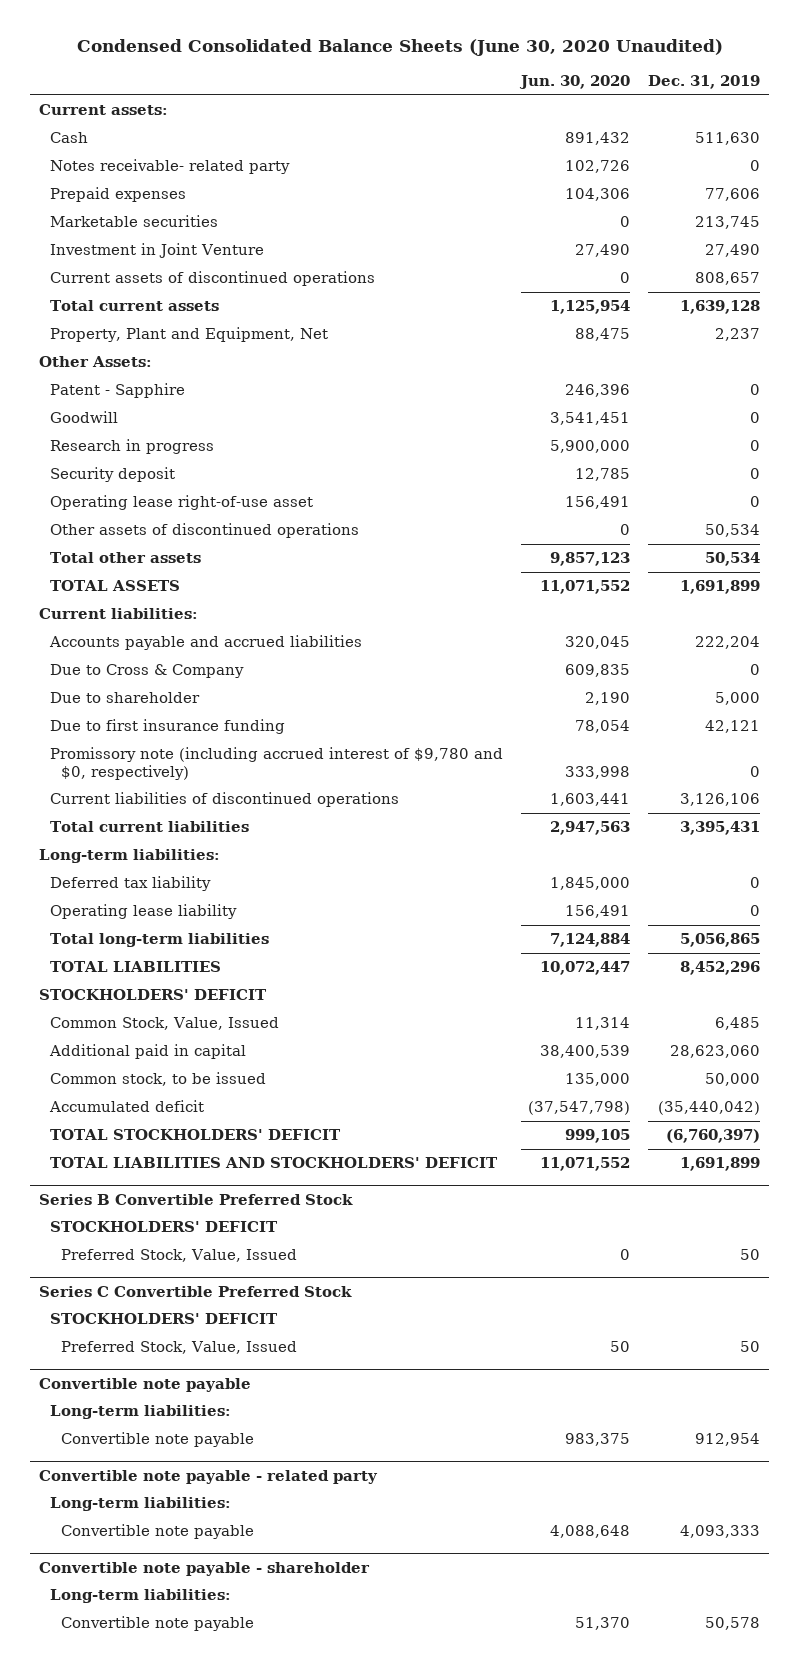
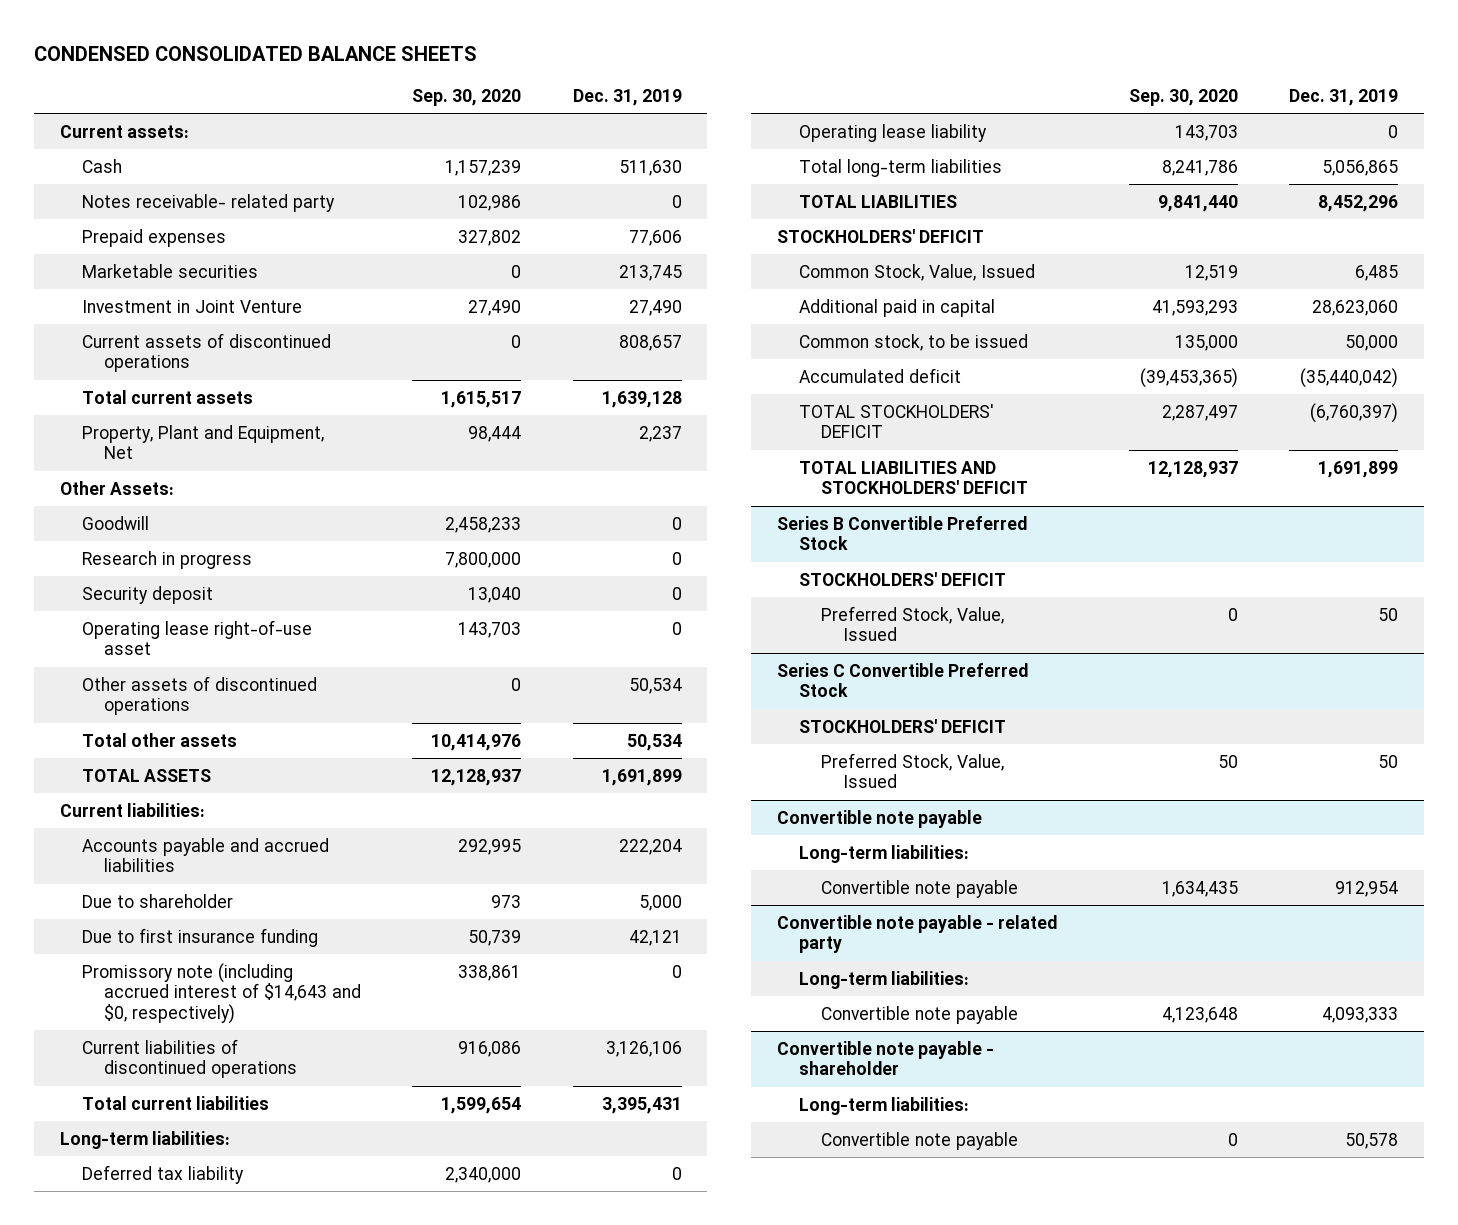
- Condensed Consolidated Balance Sheets (June 30, 2020 Unaudited)
+ CONDENSED CONSOLIDATED BALANCE SHEETS
- | Jun. 30, 2020 | Dec. 31, 2019
+ | Sep. 30, 2020 | Dec. 31, 2019
- Patent - Sapphire | 246,396 | 0
- Due to Cross & Company | 609,835 | 0
- Promissory note (including accrued interest of $9,780 and $0, respectively) | 333,998 | 0
+ Promissory note (including accrued interest of $14,643 and $0, respectively) | 338,861 | 0

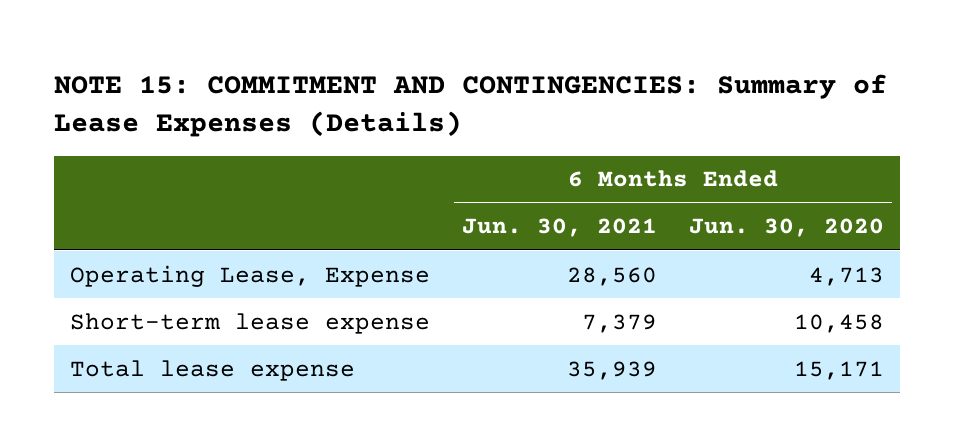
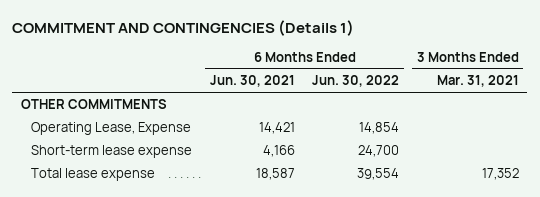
- NOTE 15: COMMITMENT AND CONTINGENCIES: Summary of Lease Expenses (Details)
+ COMMITMENT AND CONTINGENCIES (Details 1)
- | 6 Months Ended Jun. 30, 2021 | 6 Months Ended Jun. 30, 2020
+ | 6 Months Ended Jun. 30, 2021 | 6 Months Ended Jun. 30, 2022 | 3 Months Ended Mar. 31, 2021
- Operating Lease, Expense | 28,560 | 4,713
- Short-term lease expense | 7,379 | 10,458
- Total lease expense | 35,939 | 15,171
+ OTHER COMMITMENTS
+ Operating Lease, Expense | 14,421 | 14,854 |
+ Short-term lease expense | 4,166 | 24,700 |
+ Total lease expense | 18,587 | 39,554 | 17,352

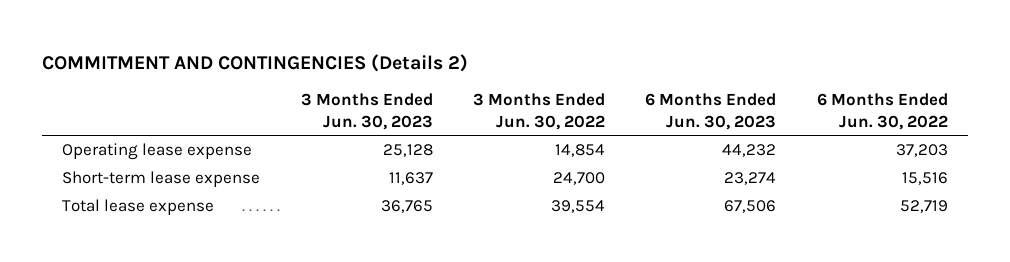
- COMMITMENT AND CONTINGENCIES (Details 1)
+ COMMITMENT AND CONTINGENCIES (Details 2)
- | 6 Months Ended Jun. 30, 2021 | 6 Months Ended Jun. 30, 2022 | 3 Months Ended Mar. 31, 2021
+ | 3 Months Ended Jun. 30, 2023 | 3 Months Ended Jun. 30, 2022 | 6 Months Ended Jun. 30, 2023 | 6 Months Ended Jun. 30, 2022
- OTHER COMMITMENTS
- Operating Lease, Expense | 14,421 | 14,854 |
- Short-term lease expense | 4,166 | 24,700 |
- Total lease expense | 18,587 | 39,554 | 17,352
+ Operating lease expense | 25,128 | 14,854 | 44,232 | 37,203
+ Short-term lease expense | 11,637 | 24,700 | 23,274 | 15,516
+ Total lease expense | 36,765 | 39,554 | 67,506 | 52,719

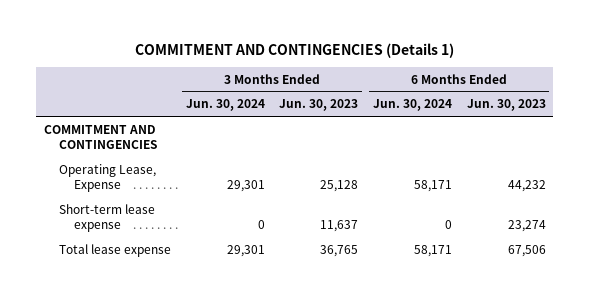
- COMMITMENT AND CONTINGENCIES (Details 2)
+ COMMITMENT AND CONTINGENCIES (Details 1)
- | 3 Months Ended Jun. 30, 2023 | 3 Months Ended Jun. 30, 2022 | 6 Months Ended Jun. 30, 2023 | 6 Months Ended Jun. 30, 2022
+ | 3 Months Ended Jun. 30, 2024 | 3 Months Ended Jun. 30, 2023 | 6 Months Ended Jun. 30, 2024 | 6 Months Ended Jun. 30, 2023
- Operating lease expense | 25,128 | 14,854 | 44,232 | 37,203
+ COMMITMENT AND CONTINGENCIES
+ Operating Lease, Expense | 29,301 | 25,128 | 58,171 | 44,232

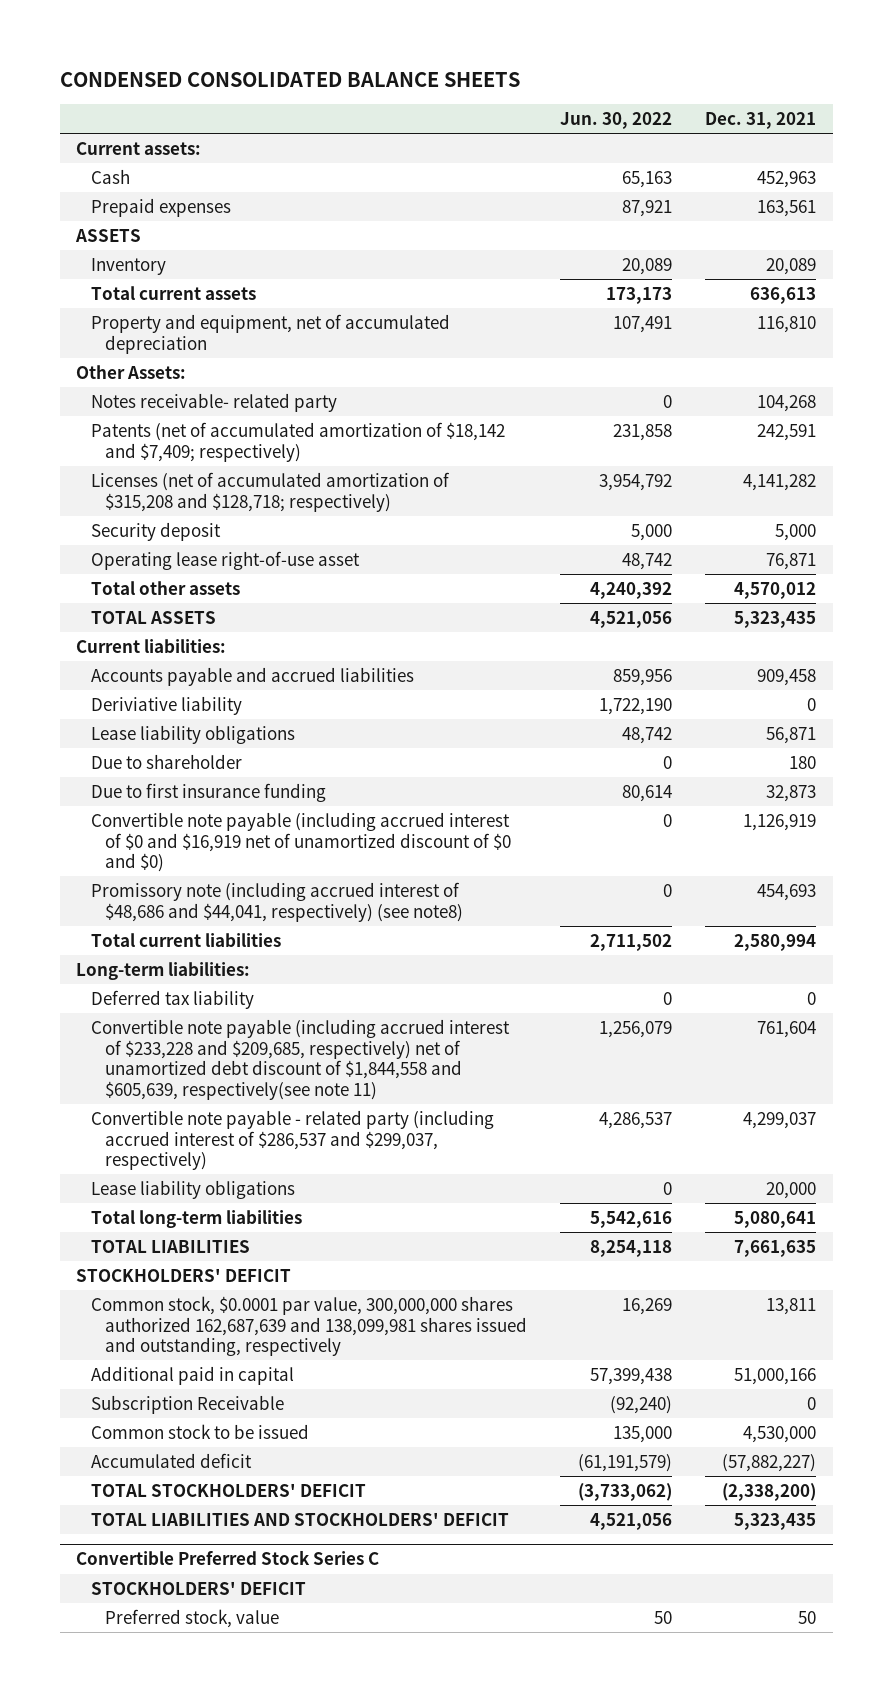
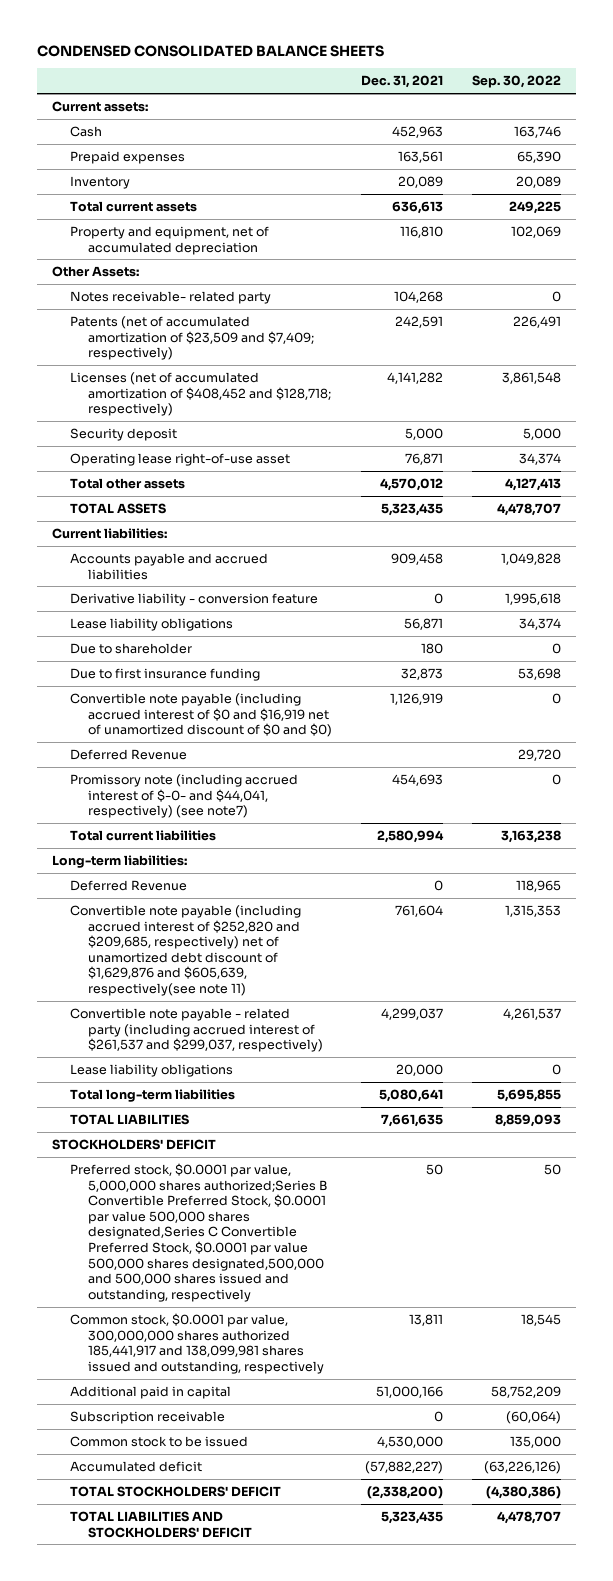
- | Jun. 30, 2022 | Dec. 31, 2021
+ | Dec. 31, 2021 | Sep. 30, 2022
- ASSETS
- Patents (net of accumulated amortization of $18,142 and $7,409; respectively) | 231,858 | 242,591
- Licenses (net of accumulated amortization of $315,208 and $128,718; respectively) | 3,954,792 | 4,141,282
+ Patents (net of accumulated amortization of $23,509 and $7,409; respectively) | 242,591 | 226,491
+ Licenses (net of accumulated amortization of $408,452 and $128,718; respectively) | 4,141,282 | 3,861,548
- Deriviative liability | 1,722,190 | 0
+ Derivative liability - conversion feature | 0 | 1,995,618
- Promissory note (including accrued interest of $48,686 and $44,041, respectively) (see note8) | 0 | 454,693
+ Deferred Revenue | | 29,720
+ Promissory note (including accrued interest of $-0- and $44,041, respectively) (see note7) | 454,693 | 0
- Deferred tax liability | 0 | 0
- Convertible note payable (including accrued interest of $233,228 and $209,685, respectively) net of unamortized debt discount of $1,844,558 and $605,639, respectively(see note 11) | 1,256,079 | 761,604
- Convertible note payable - related party (including accrued interest of $286,537 and $299,037, respectively) | 4,286,537 | 4,299,037
+ Deferred Revenue | 0 | 118,965
+ Convertible note payable (including accrued interest of $252,820 and $209,685, respectively) net of unamortized debt discount of $1,629,876 and $605,639, respectively(see note 11) | 761,604 | 1,315,353
+ Convertible note payable - related party (including accrued interest of $261,537 and $299,037, respectively) | 4,299,037 | 4,261,537
- Common stock, $0.0001 par value, 300,000,000 shares authorized 162,687,639 and 138,099,981 shares issued and outstanding, respectively | 16,269 | 13,811
+ Preferred stock, $0.0001 par value, 5,000,000 shares authorized;Series B Convertible Preferred Stock, $0.0001 par value 500,000 shares designated,Series C Convertible Preferred Stock, $0.0001 par value 500,000 shares designated,500,000 and 500,000 shares issued and outstanding, respectively | 50 | 50
+ Common stock, $0.0001 par value, 300,000,000 shares authorized 185,441,917 and 138,099,981 shares issued and outstanding, respectively | 13,811 | 18,545
- Subscription Receivable | (92,240) | 0
+ Subscription receivable | 0 | (60,064)
- Convertible Preferred Stock Series C
- STOCKHOLDERS' DEFICIT
- Preferred stock, value | 50 | 50

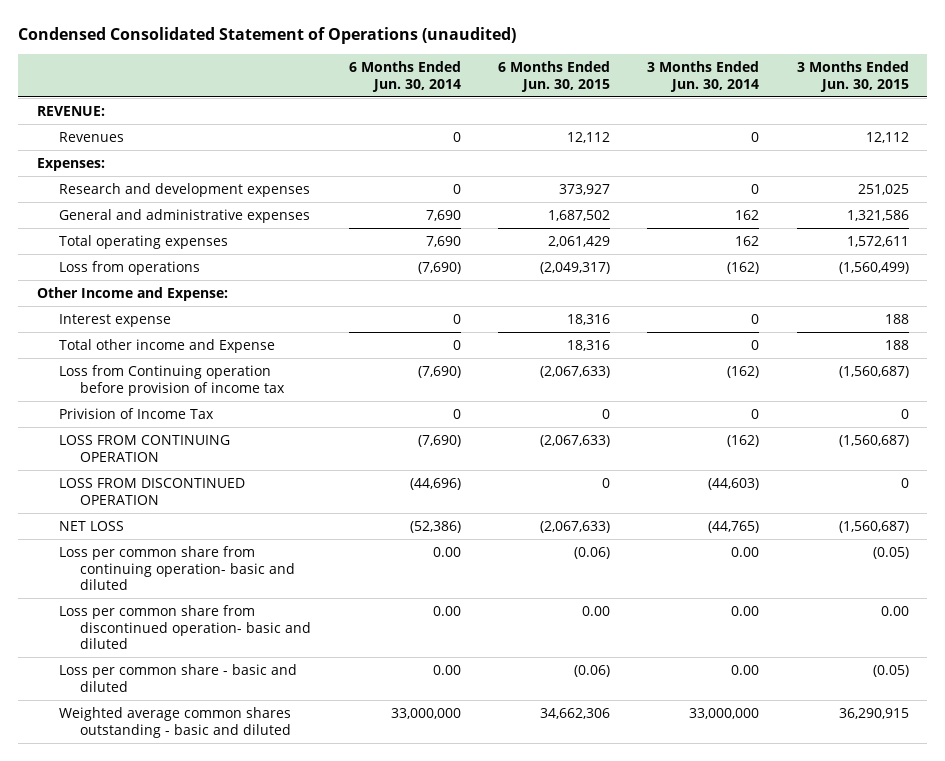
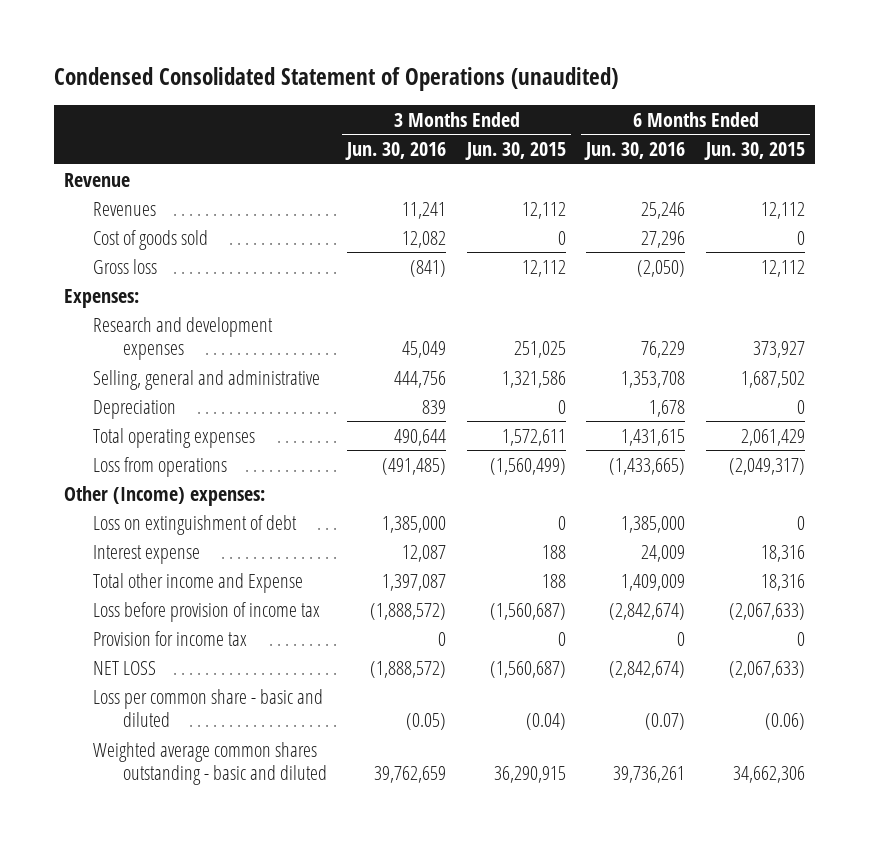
- | 6 Months Ended Jun. 30, 2014 | 6 Months Ended Jun. 30, 2015 | 3 Months Ended Jun. 30, 2014 | 3 Months Ended Jun. 30, 2015
+ | 3 Months Ended Jun. 30, 2016 | 3 Months Ended Jun. 30, 2015 | 6 Months Ended Jun. 30, 2016 | 6 Months Ended Jun. 30, 2015
- REVENUE:
+ Revenue
+ Cost of goods sold | 12,082 | 0 | 27,296 | 0
+ Gross loss | (841) | 12,112 | (2,050) | 12,112
- General and administrative expenses | 7,690 | 1,687,502 | 162 | 1,321,586
+ Selling, general and administrative | 444,756 | 1,321,586 | 1,353,708 | 1,687,502
+ Depreciation | 839 | 0 | 1,678 | 0
- Other Income and Expense:
+ Other (Income) expenses:
+ Loss on extinguishment of debt | 1,385,000 | 0 | 1,385,000 | 0
- Loss from Continuing operation before provision of income tax | (7,690) | (2,067,633) | (162) | (1,560,687)
- Privision of Income Tax | 0 | 0 | 0 | 0
- LOSS FROM CONTINUING OPERATION | (7,690) | (2,067,633) | (162) | (1,560,687)
- LOSS FROM DISCONTINUED OPERATION | (44,696) | 0 | (44,603) | 0
+ Loss before provision of income tax | (1,888,572) | (1,560,687) | (2,842,674) | (2,067,633)
+ Provision for income tax | 0 | 0 | 0 | 0
- Loss per common share from continuing operation- basic and diluted | 0.00 | (0.06) | 0.00 | (0.05)
- Loss per common share from discontinued operation- basic and diluted | 0.00 | 0.00 | 0.00 | 0.00
- Loss per common share - basic and diluted | 0.00 | (0.06) | 0.00 | (0.05)
+ Loss per common share - basic and diluted | (0.05) | (0.04) | (0.07) | (0.06)

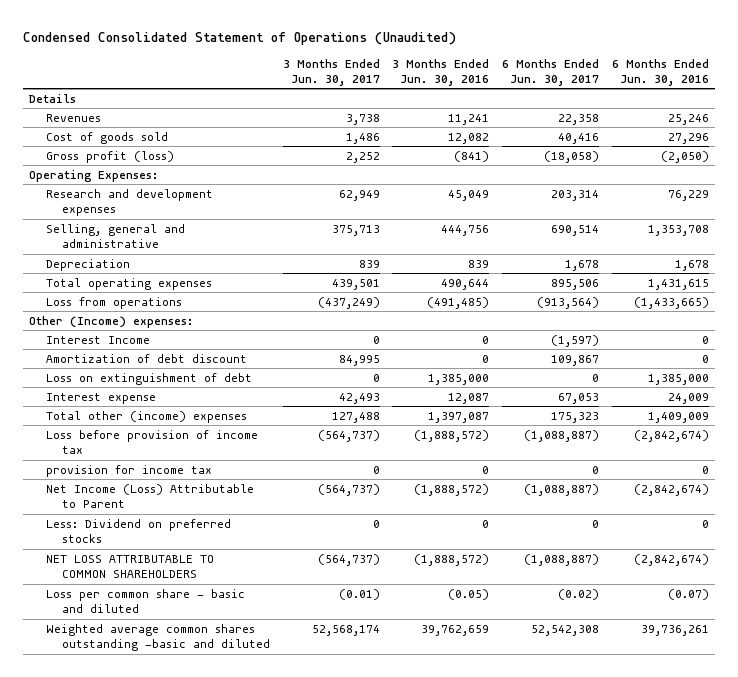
- Condensed Consolidated Statement of Operations (unaudited)
+ Condensed Consolidated Statement of Operations (Unaudited)
- | 3 Months Ended Jun. 30, 2016 | 3 Months Ended Jun. 30, 2015 | 6 Months Ended Jun. 30, 2016 | 6 Months Ended Jun. 30, 2015
+ | 3 Months Ended Jun. 30, 2017 | 3 Months Ended Jun. 30, 2016 | 6 Months Ended Jun. 30, 2017 | 6 Months Ended Jun. 30, 2016
- Revenue
+ Details
- Gross loss | (841) | 12,112 | (2,050) | 12,112
- Expenses:
+ Gross profit (loss) | 2,252 | (841) | (18,058) | (2,050)
+ Operating Expenses:
+ Interest Income | 0 | 0 | (1,597) | 0
+ Amortization of debt discount | 84,995 | 0 | 109,867 | 0
- Total other income and Expense | 1,397,087 | 188 | 1,409,009 | 18,316
+ Total other (income) expenses | 127,488 | 1,397,087 | 175,323 | 1,409,009
- Provision for income tax | 0 | 0 | 0 | 0
- NET LOSS | (1,888,572) | (1,560,687) | (2,842,674) | (2,067,633)
+ provision for income tax | 0 | 0 | 0 | 0
+ Net Income (Loss) Attributable to Parent | (564,737) | (1,888,572) | (1,088,887) | (2,842,674)
+ Less: Dividend on preferred stocks | 0 | 0 | 0 | 0
+ NET LOSS ATTRIBUTABLE TO COMMON SHAREHOLDERS | (564,737) | (1,888,572) | (1,088,887) | (2,842,674)
- Weighted average common shares outstanding - basic and diluted | 39,762,659 | 36,290,915 | 39,736,261 | 34,662,306
+ Weighted average common shares outstanding -basic and diluted | 52,568,174 | 39,762,659 | 52,542,308 | 39,736,261

